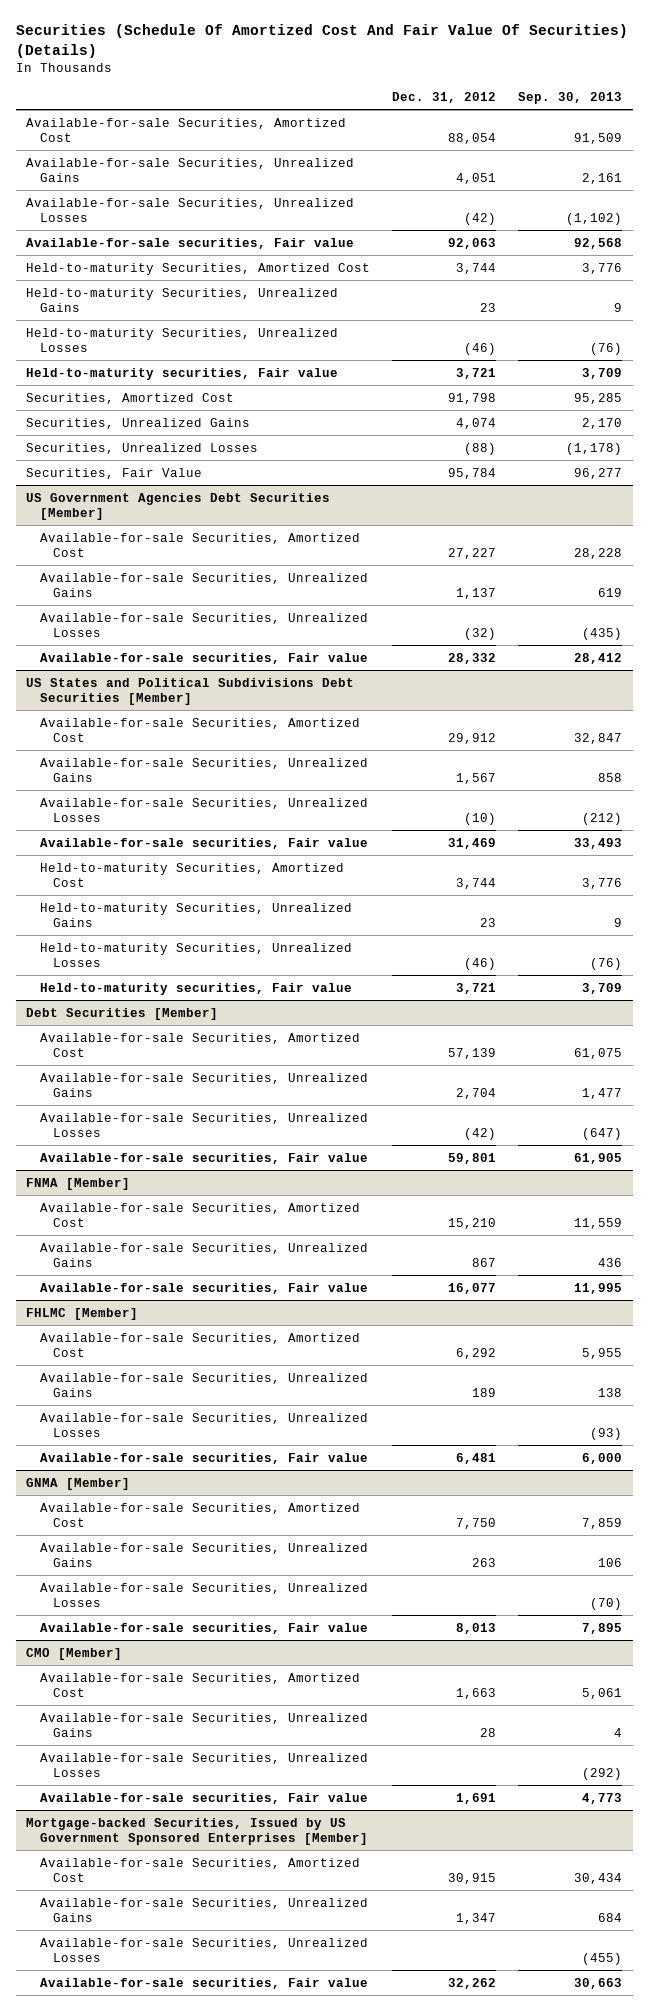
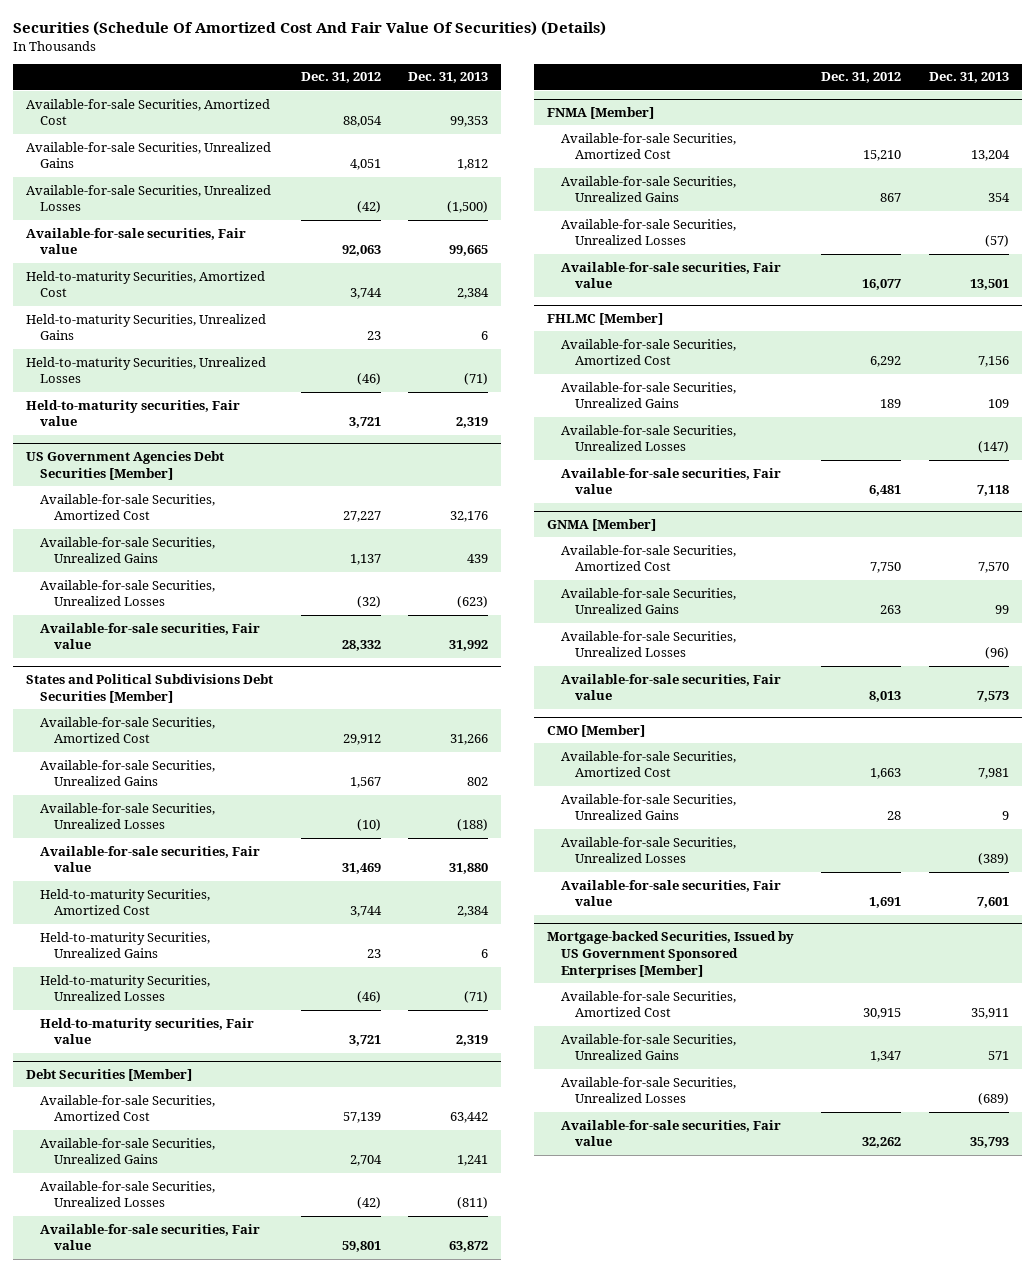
- | Dec. 31, 2012 | Sep. 30, 2013
+ | Dec. 31, 2012 | Dec. 31, 2013
- Securities, Amortized Cost | 91,798 | 95,285
- Securities, Unrealized Gains | 4,074 | 2,170
- Securities, Unrealized Losses | (88) | (1,178)
- Securities, Fair Value | 95,784 | 96,277
- US States and Political Subdivisions Debt Securities [Member]
+ States and Political Subdivisions Debt Securities [Member]
@ FNMA [Member]
+ Available-for-sale Securities, Unrealized Losses | | (57)

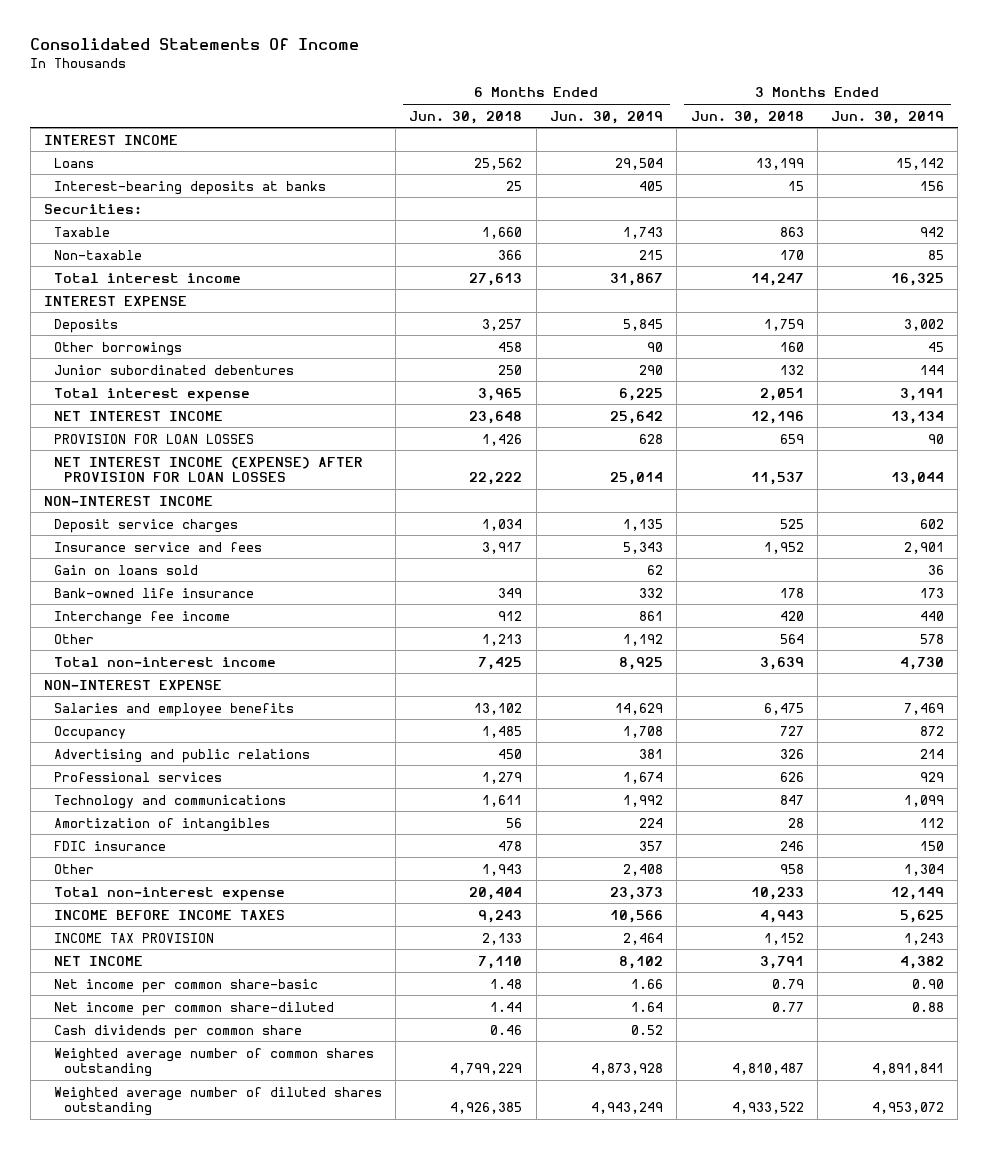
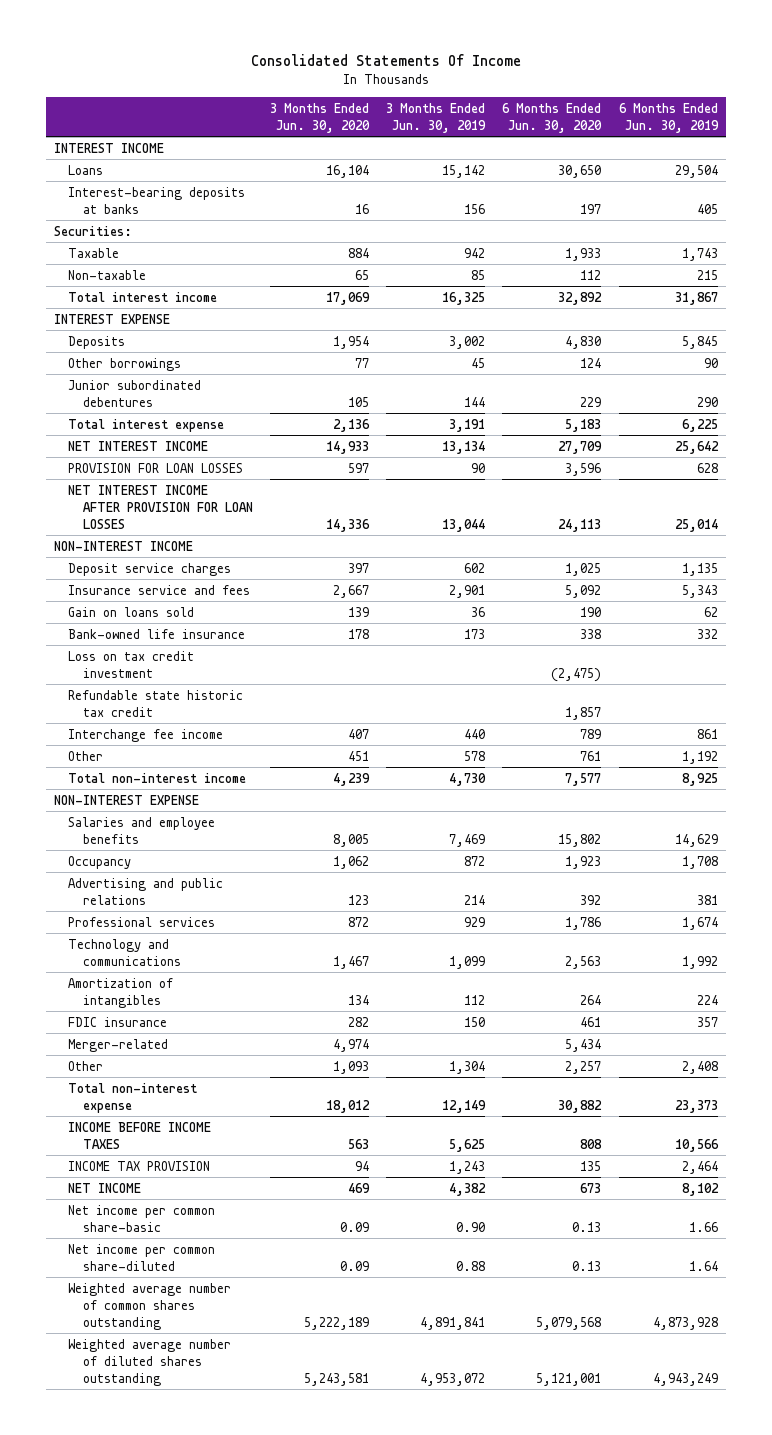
- | 6 Months Ended Jun. 30, 2018 | 6 Months Ended Jun. 30, 2019 | 3 Months Ended Jun. 30, 2018 | 3 Months Ended Jun. 30, 2019
+ | 3 Months Ended Jun. 30, 2020 | 3 Months Ended Jun. 30, 2019 | 6 Months Ended Jun. 30, 2020 | 6 Months Ended Jun. 30, 2019
- NET INTEREST INCOME (EXPENSE) AFTER PROVISION FOR LOAN LOSSES | 22,222 | 25,014 | 11,537 | 13,044
+ NET INTEREST INCOME AFTER PROVISION FOR LOAN LOSSES | 14,336 | 13,044 | 24,113 | 25,014
+ Loss on tax credit investment | | | (2,475) |
+ Refundable state historic tax credit | | | 1,857 |
+ Merger-related | 4,974 | | 5,434 |
- Cash dividends per common share | 0.46 | 0.52 | |

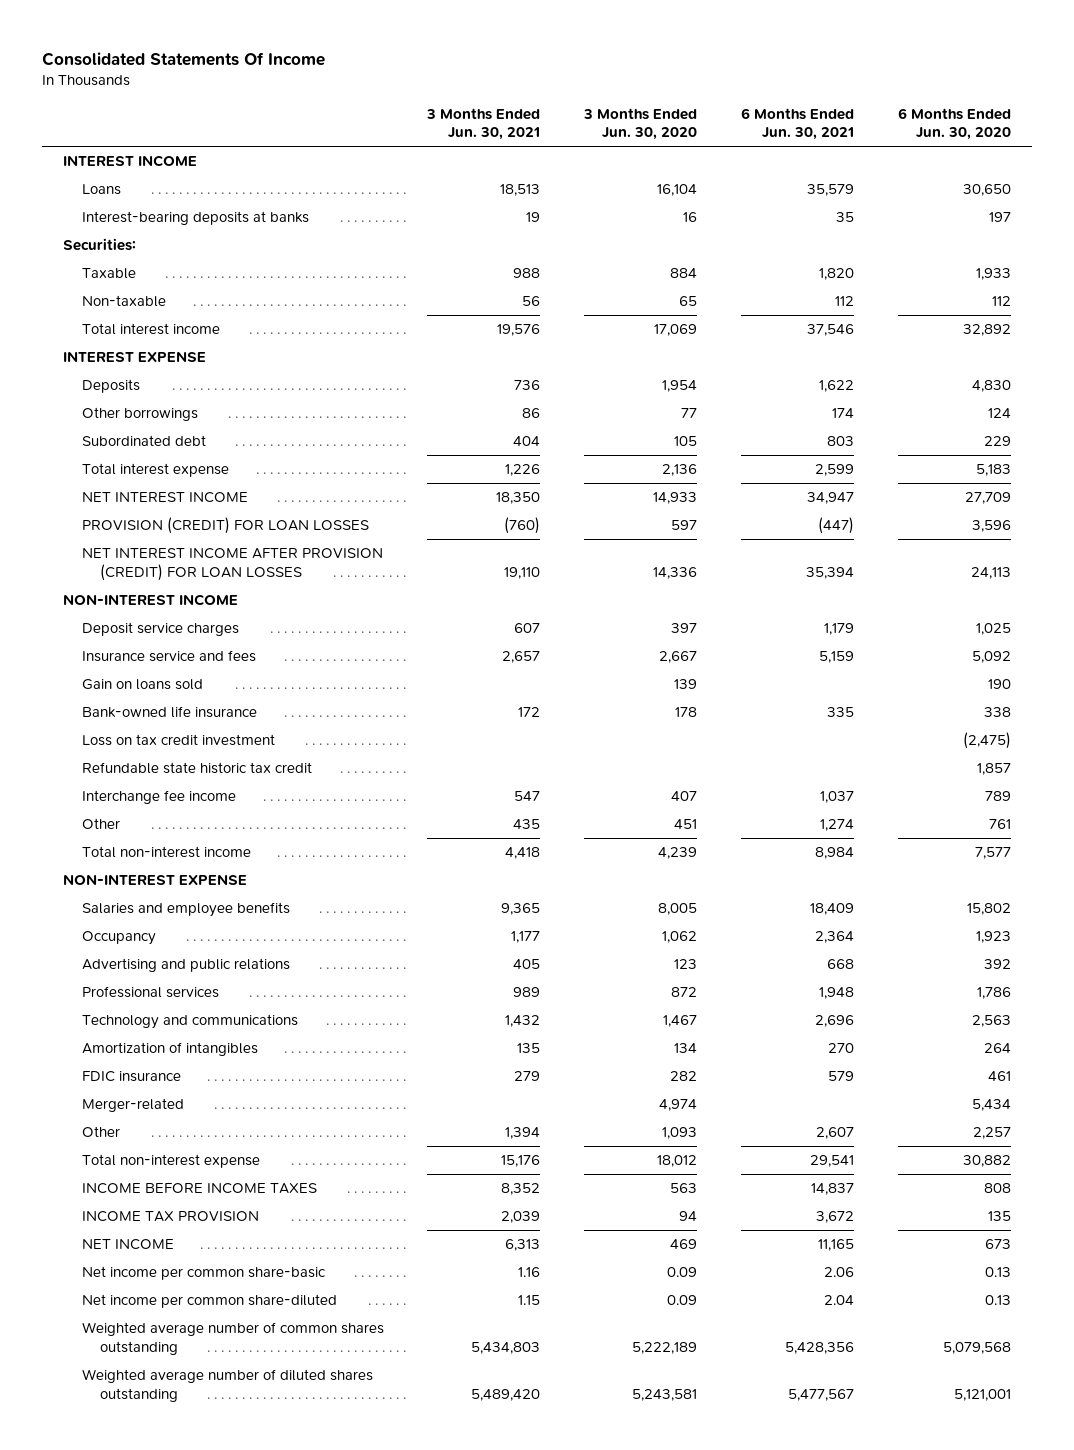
- | 3 Months Ended Jun. 30, 2020 | 3 Months Ended Jun. 30, 2019 | 6 Months Ended Jun. 30, 2020 | 6 Months Ended Jun. 30, 2019
+ | 3 Months Ended Jun. 30, 2021 | 3 Months Ended Jun. 30, 2020 | 6 Months Ended Jun. 30, 2021 | 6 Months Ended Jun. 30, 2020
- Junior subordinated debentures | 105 | 144 | 229 | 290
+ Subordinated debt | 404 | 105 | 803 | 229
- PROVISION FOR LOAN LOSSES | 597 | 90 | 3,596 | 628
- NET INTEREST INCOME AFTER PROVISION FOR LOAN LOSSES | 14,336 | 13,044 | 24,113 | 25,014
+ PROVISION (CREDIT) FOR LOAN LOSSES | (760) | 597 | (447) | 3,596
+ NET INTEREST INCOME AFTER PROVISION (CREDIT) FOR LOAN LOSSES | 19,110 | 14,336 | 35,394 | 24,113

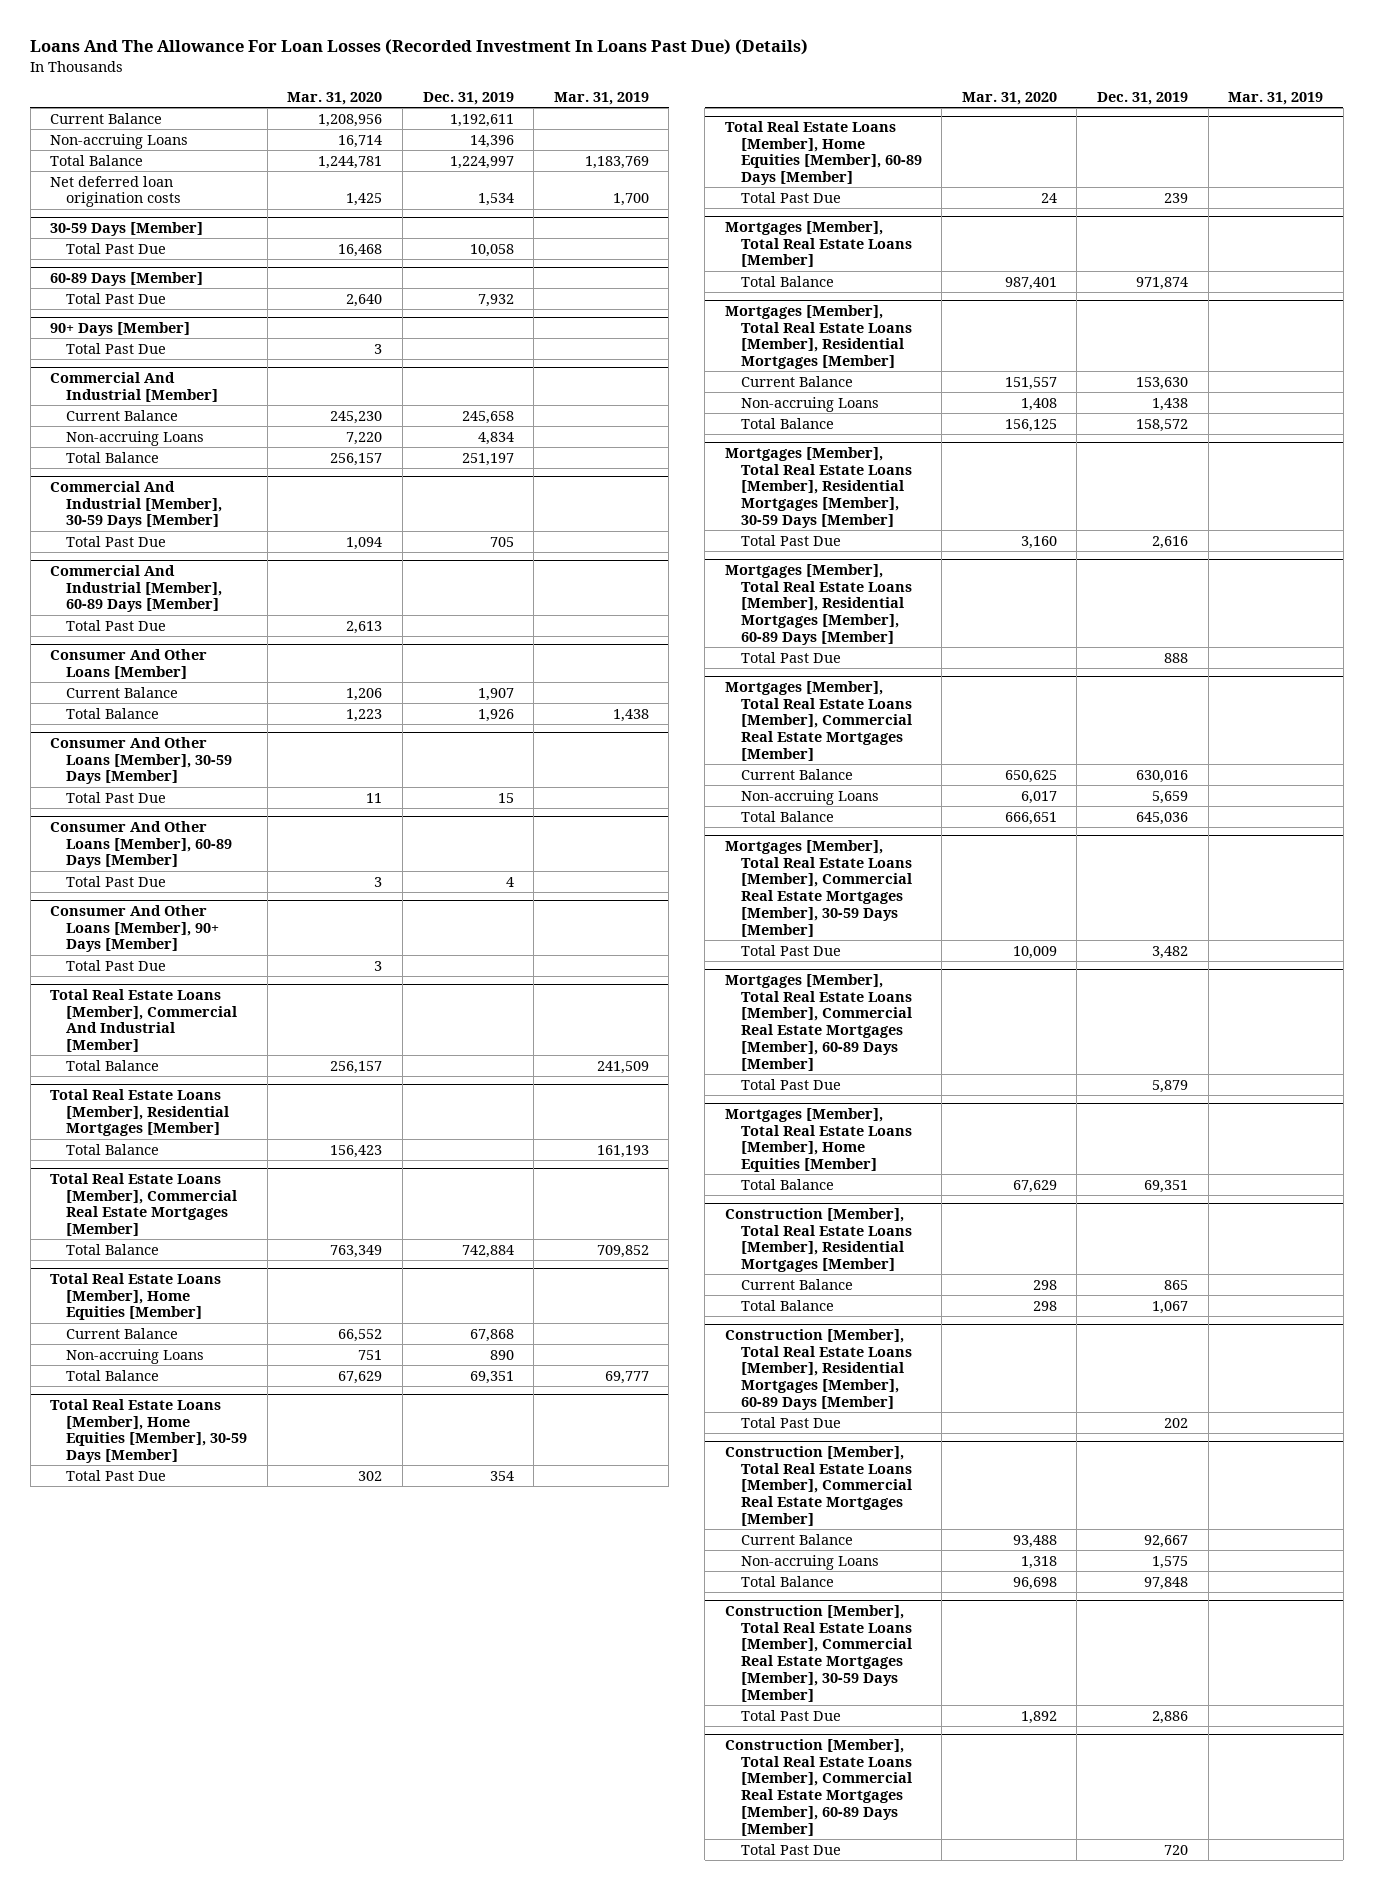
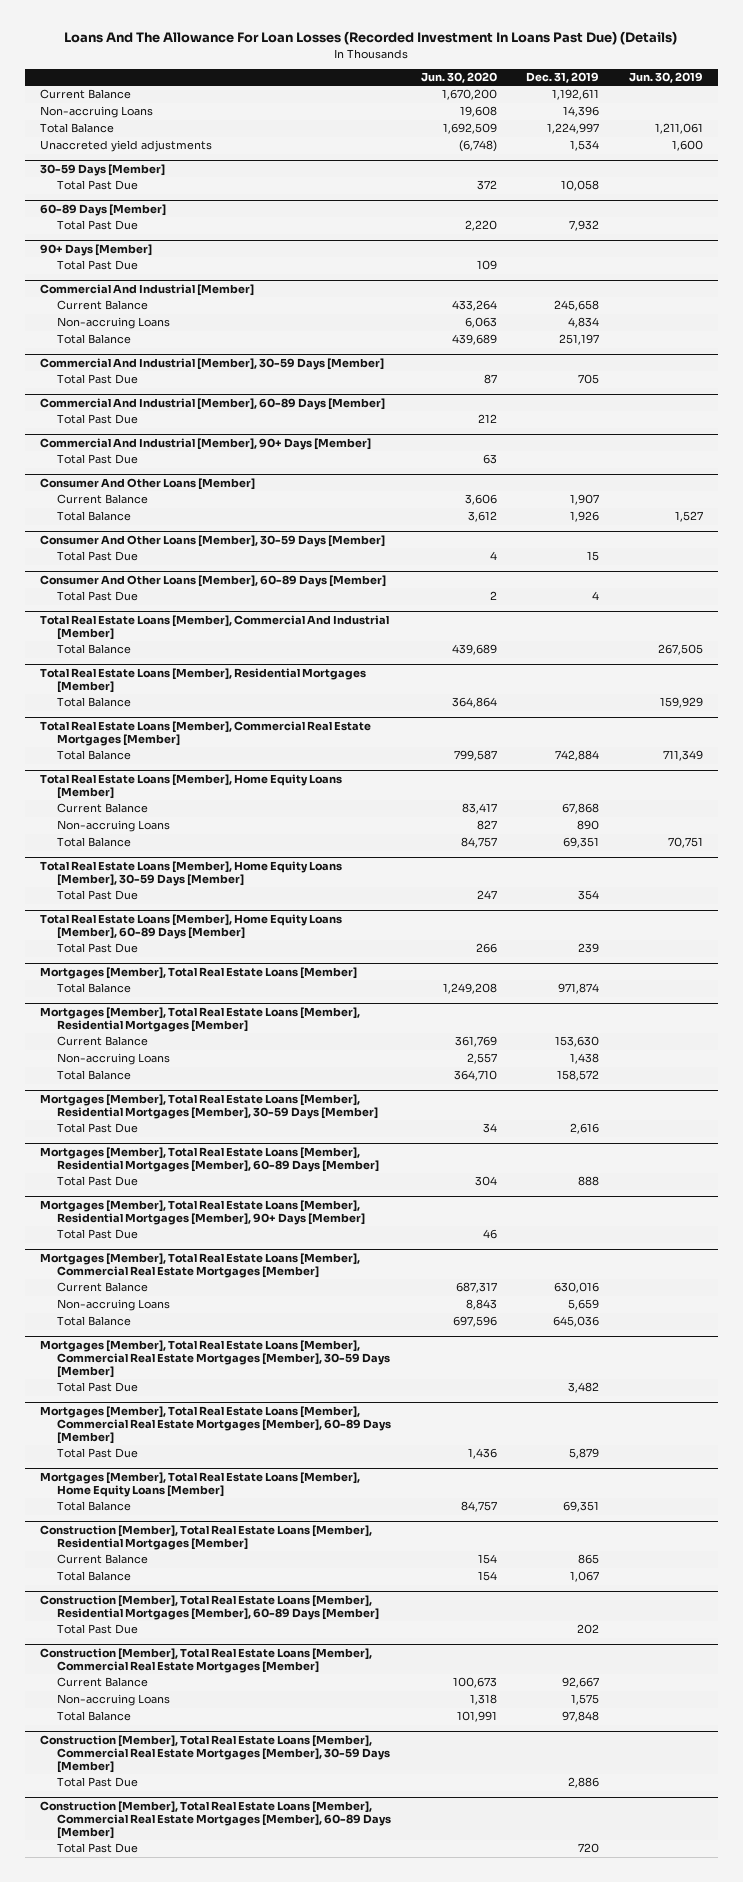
- | Mar. 31, 2020 | Dec. 31, 2019 | Mar. 31, 2019
+ | Jun. 30, 2020 | Dec. 31, 2019 | Jun. 30, 2019
- Net deferred loan origination costs | 1,425 | 1,534 | 1,700
+ Unaccreted yield adjustments | (6,748) | 1,534 | 1,600
+ Commercial And Industrial [Member], 90+ Days [Member]
+ Total Past Due | 63 | |
- Consumer And Other Loans [Member], 90+ Days [Member]
- Total Past Due | 3 | |
- Total Real Estate Loans [Member], Home Equities [Member]
+ Total Real Estate Loans [Member], Home Equity Loans [Member]
- Total Real Estate Loans [Member], Home Equities [Member], 30-59 Days [Member]
+ Total Real Estate Loans [Member], Home Equity Loans [Member], 30-59 Days [Member]
- Total Real Estate Loans [Member], Home Equities [Member], 60-89 Days [Member]
+ Total Real Estate Loans [Member], Home Equity Loans [Member], 60-89 Days [Member]
+ Mortgages [Member], Total Real Estate Loans [Member], Residential Mortgages [Member], 90+ Days [Member]
+ Total Past Due | 46 | |
- Mortgages [Member], Total Real Estate Loans [Member], Home Equities [Member]
+ Mortgages [Member], Total Real Estate Loans [Member], Home Equity Loans [Member]

